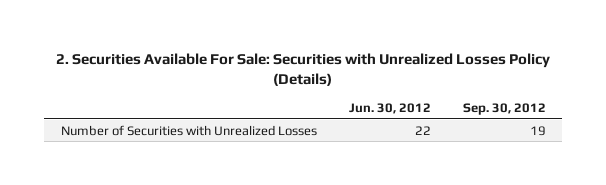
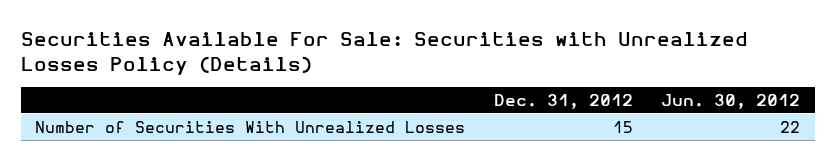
- 2. Securities Available For Sale: Securities with Unrealized Losses Policy (Details)
+ Securities Available For Sale: Securities with Unrealized Losses Policy (Details)
- | Jun. 30, 2012 | Sep. 30, 2012
+ | Dec. 31, 2012 | Jun. 30, 2012
- Number of Securities with Unrealized Losses | 22 | 19
+ Number of Securities With Unrealized Losses | 15 | 22

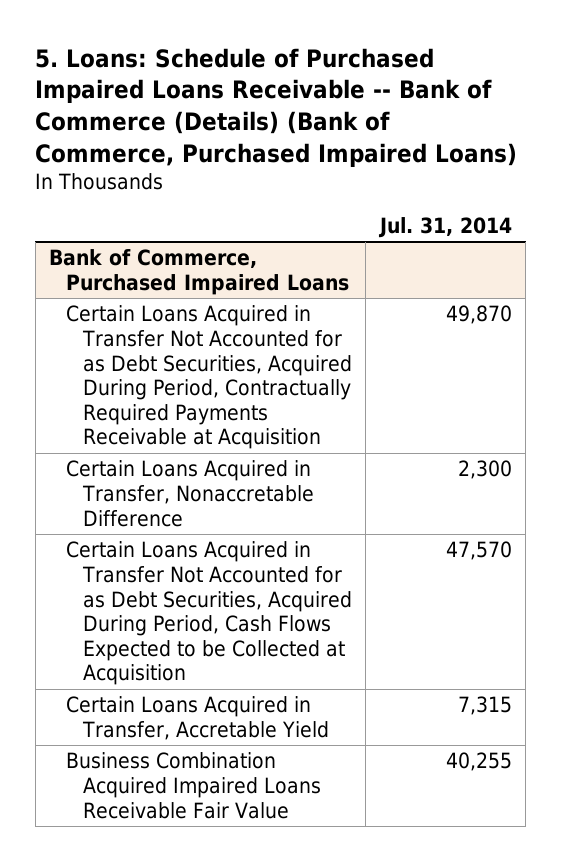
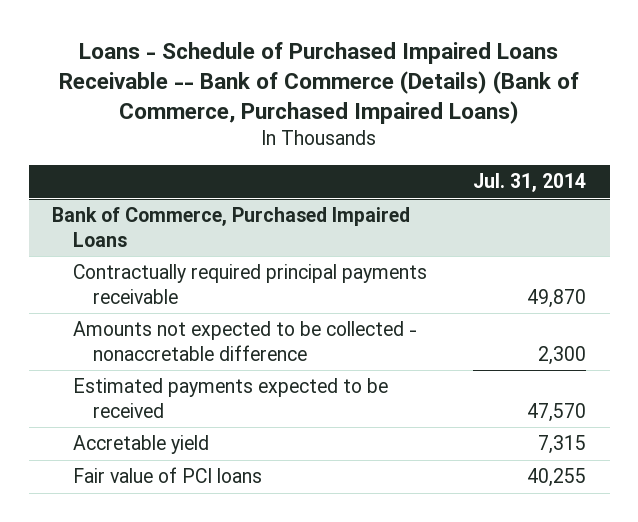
- 5. Loans: Schedule of Purchased Impaired Loans Receivable -- Bank of Commerce (Details) (Bank of Commerce, Purchased Impaired Loans)
+ Loans - Schedule of Purchased Impaired Loans Receivable -- Bank of Commerce (Details) (Bank of Commerce, Purchased Impaired Loans)
@ Bank of Commerce, Purchased Impaired Loans
- Certain Loans Acquired in Transfer Not Accounted for as Debt Securities, Acquired During Period, Contractually Required Payments Receivable at Acquisition | 49,870
- Certain Loans Acquired in Transfer, Nonaccretable Difference | 2,300
- Certain Loans Acquired in Transfer Not Accounted for as Debt Securities, Acquired During Period, Cash Flows Expected to be Collected at Acquisition | 47,570
- Certain Loans Acquired in Transfer, Accretable Yield | 7,315
- Business Combination Acquired Impaired Loans Receivable Fair Value | 40,255
+ Contractually required principal payments receivable | 49,870
+ Amounts not expected to be collected - nonaccretable difference | 2,300
+ Estimated payments expected to be received | 47,570
+ Accretable yield | 7,315
+ Fair value of PCI loans | 40,255

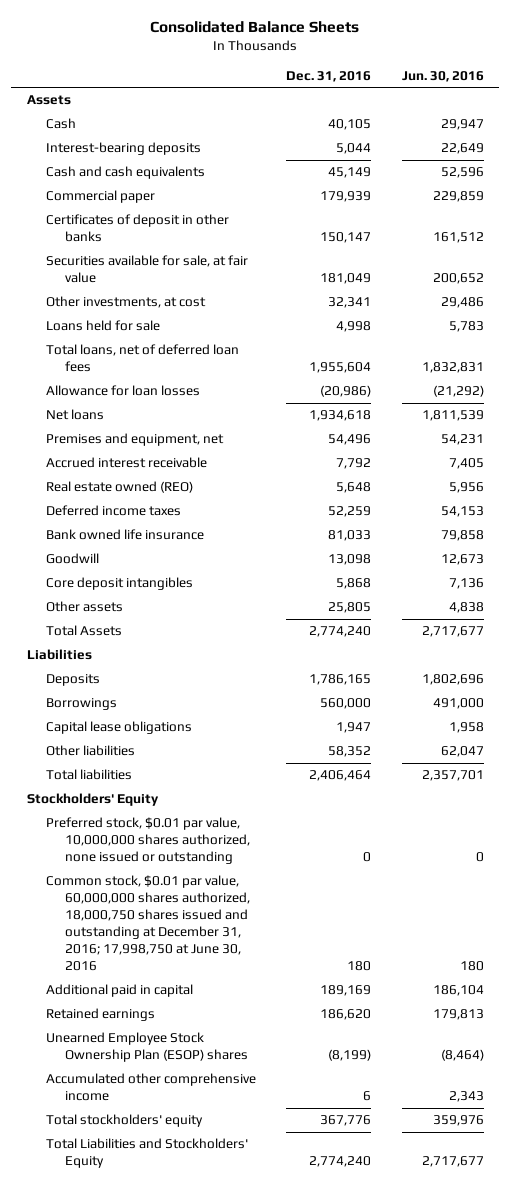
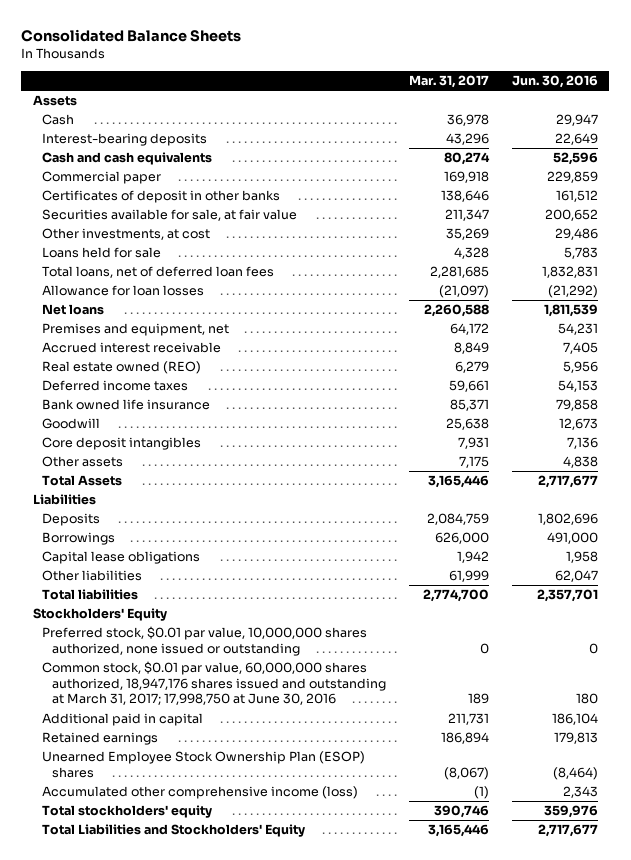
- | Dec. 31, 2016 | Jun. 30, 2016
+ | Mar. 31, 2017 | Jun. 30, 2016
- Common stock, $0.01 par value, 60,000,000 shares authorized, 18,000,750 shares issued and outstanding at December 31, 2016; 17,998,750 at June 30, 2016 | 180 | 180
+ Common stock, $0.01 par value, 60,000,000 shares authorized, 18,947,176 shares issued and outstanding at March 31, 2017; 17,998,750 at June 30, 2016 | 189 | 180
- Accumulated other comprehensive income | 6 | 2,343
+ Accumulated other comprehensive income (loss) | (1) | 2,343

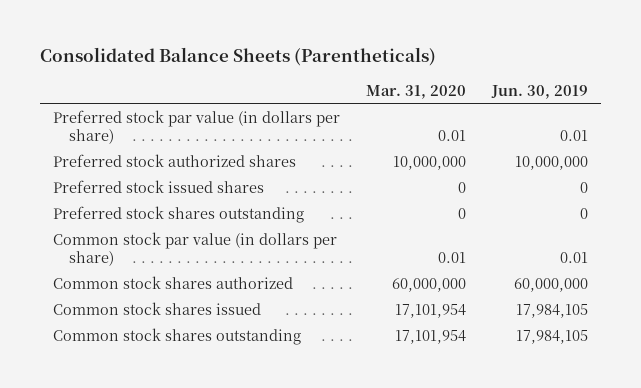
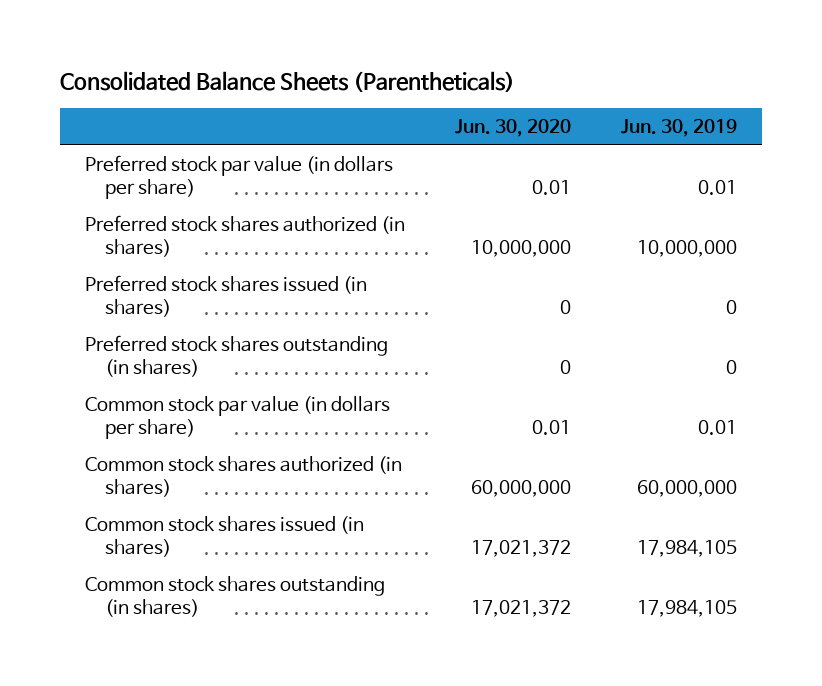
- | Mar. 31, 2020 | Jun. 30, 2019
+ | Jun. 30, 2020 | Jun. 30, 2019
- Preferred stock authorized shares | 10,000,000 | 10,000,000
- Preferred stock issued shares | 0 | 0
- Preferred stock shares outstanding | 0 | 0
+ Preferred stock shares authorized (in shares) | 10,000,000 | 10,000,000
+ Preferred stock shares issued (in shares) | 0 | 0
+ Preferred stock shares outstanding (in shares) | 0 | 0
- Common stock shares authorized | 60,000,000 | 60,000,000
- Common stock shares issued | 17,101,954 | 17,984,105
- Common stock shares outstanding | 17,101,954 | 17,984,105
+ Common stock shares authorized (in shares) | 60,000,000 | 60,000,000
+ Common stock shares issued (in shares) | 17,021,372 | 17,984,105
+ Common stock shares outstanding (in shares) | 17,021,372 | 17,984,105

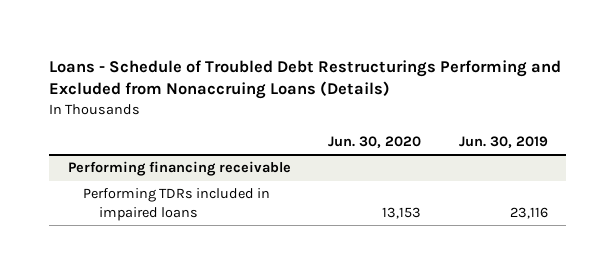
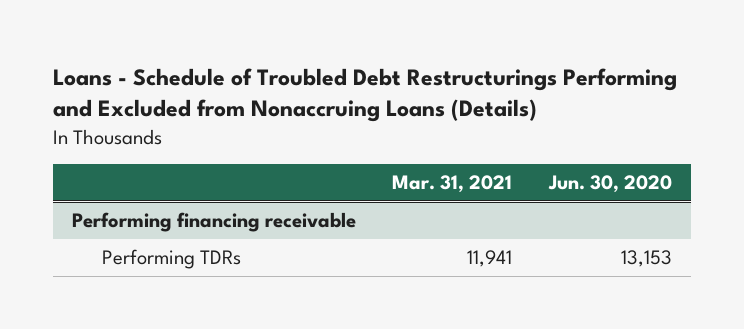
- | Jun. 30, 2020 | Jun. 30, 2019
+ | Mar. 31, 2021 | Jun. 30, 2020
@ Performing financing receivable
- Performing TDRs included in impaired loans | 13,153 | 23,116
+ Performing TDRs | 11,941 | 13,153

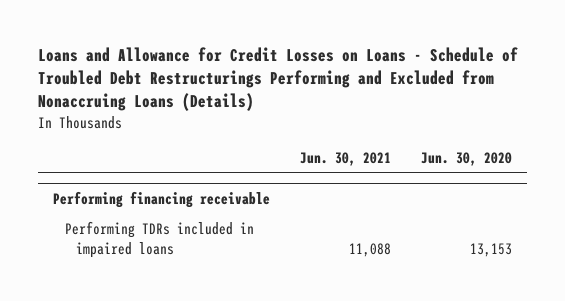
- Loans - Schedule of Troubled Debt Restructurings Performing and Excluded from Nonaccruing Loans (Details)
+ Loans and Allowance for Credit Losses on Loans - Schedule of Troubled Debt Restructurings Performing and Excluded from Nonaccruing Loans (Details)
- | Mar. 31, 2021 | Jun. 30, 2020
+ | Jun. 30, 2021 | Jun. 30, 2020
@ Performing financing receivable
- Performing TDRs | 11,941 | 13,153
+ Performing TDRs included in impaired loans | 11,088 | 13,153

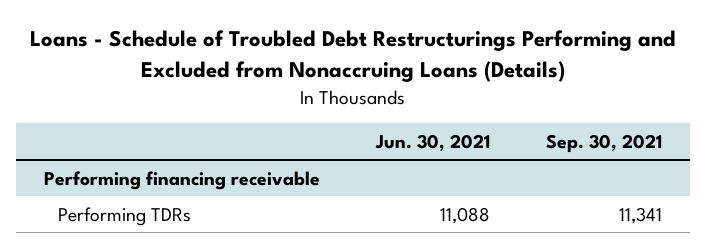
- Loans and Allowance for Credit Losses on Loans - Schedule of Troubled Debt Restructurings Performing and Excluded from Nonaccruing Loans (Details)
+ Loans - Schedule of Troubled Debt Restructurings Performing and Excluded from Nonaccruing Loans (Details)
- | Jun. 30, 2021 | Jun. 30, 2020
+ | Jun. 30, 2021 | Sep. 30, 2021
@ Performing financing receivable
- Performing TDRs included in impaired loans | 11,088 | 13,153
+ Performing TDRs | 11,088 | 11,341

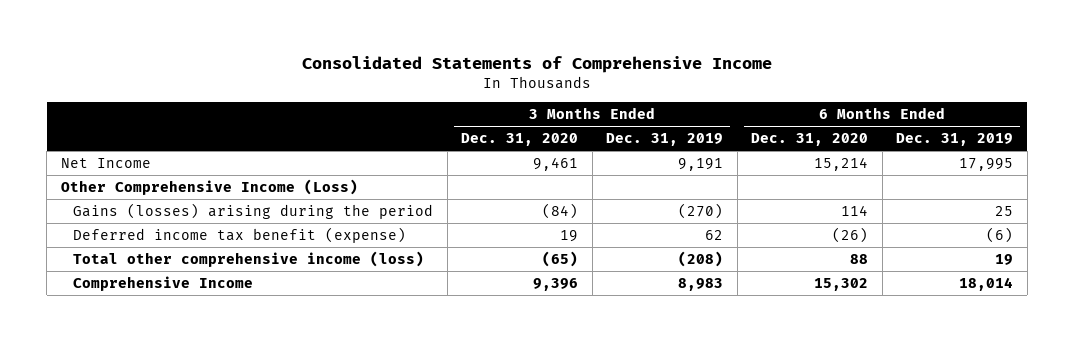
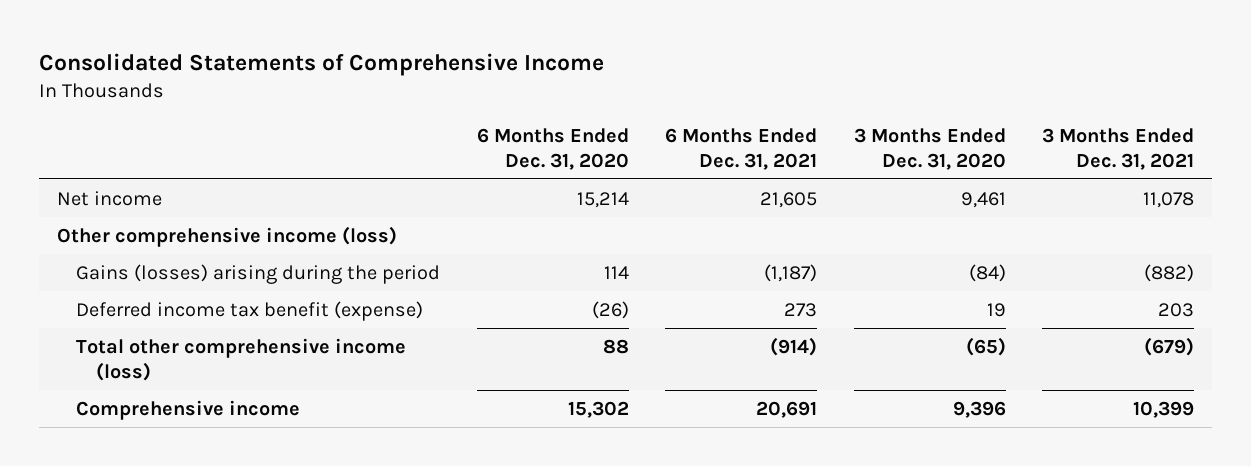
- | 3 Months Ended Dec. 31, 2020 | 3 Months Ended Dec. 31, 2019 | 6 Months Ended Dec. 31, 2020 | 6 Months Ended Dec. 31, 2019
+ | 6 Months Ended Dec. 31, 2020 | 6 Months Ended Dec. 31, 2021 | 3 Months Ended Dec. 31, 2020 | 3 Months Ended Dec. 31, 2021
- Net Income | 9,461 | 9,191 | 15,214 | 17,995
- Other Comprehensive Income (Loss)
+ Net income | 15,214 | 21,605 | 9,461 | 11,078
+ Other comprehensive income (loss)
- Comprehensive Income | 9,396 | 8,983 | 15,302 | 18,014
+ Comprehensive income | 15,302 | 20,691 | 9,396 | 10,399

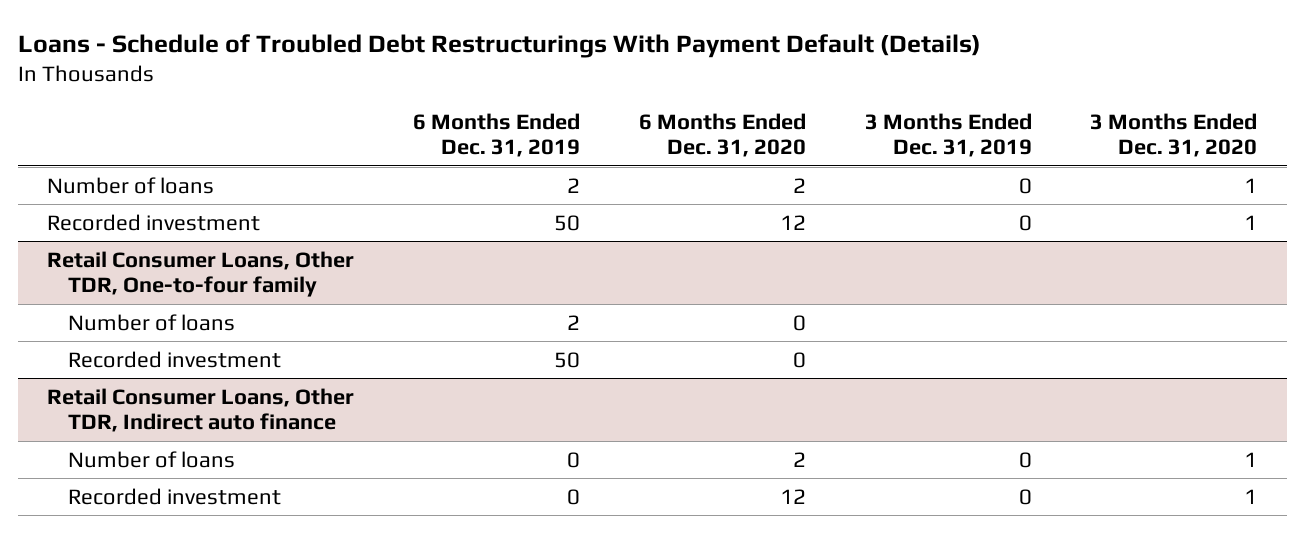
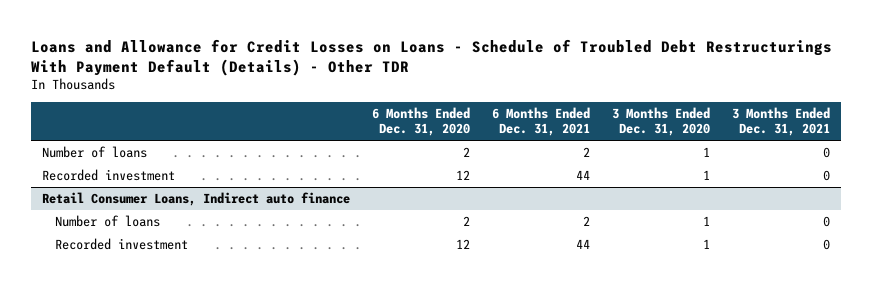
- Loans - Schedule of Troubled Debt Restructurings With Payment Default (Details)
+ Loans and Allowance for Credit Losses on Loans - Schedule of Troubled Debt Restructurings With Payment Default (Details) - Other TDR
- | 6 Months Ended Dec. 31, 2019 | 6 Months Ended Dec. 31, 2020 | 3 Months Ended Dec. 31, 2019 | 3 Months Ended Dec. 31, 2020
+ | 6 Months Ended Dec. 31, 2020 | 6 Months Ended Dec. 31, 2021 | 3 Months Ended Dec. 31, 2020 | 3 Months Ended Dec. 31, 2021
- Retail Consumer Loans, Other TDR, One-to-four family
- Number of loans | 2 | 0 | |
- Recorded investment | 50 | 0 | |
- Retail Consumer Loans, Other TDR, Indirect auto finance
+ Retail Consumer Loans, Indirect auto finance

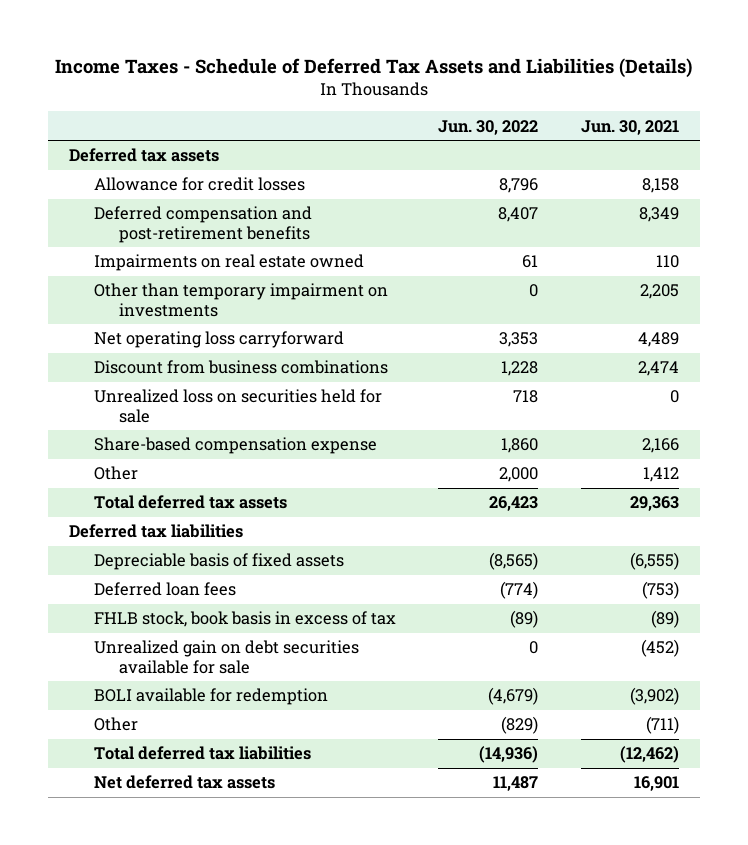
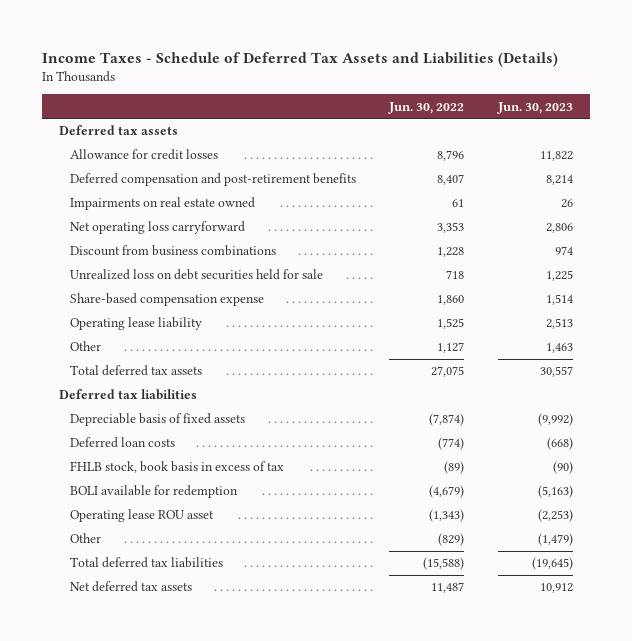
- | Jun. 30, 2022 | Jun. 30, 2021
+ | Jun. 30, 2022 | Jun. 30, 2023
- Other than temporary impairment on investments | 0 | 2,205
- Unrealized loss on securities held for sale | 718 | 0
+ Unrealized loss on debt securities held for sale | 718 | 1,225
- Other | 2,000 | 1,412
- Total deferred tax assets | 26,423 | 29,363
+ Operating lease liability | 1,525 | 2,513
+ Other | 1,127 | 1,463
+ Total deferred tax assets | 27,075 | 30,557
- Depreciable basis of fixed assets | (8,565) | (6,555)
- Deferred loan fees | (774) | (753)
+ Depreciable basis of fixed assets | (7,874) | (9,992)
+ Deferred loan costs | (774) | (668)
- Unrealized gain on debt securities available for sale | 0 | (452)
+ Operating lease ROU asset | (1,343) | (2,253)
- Total deferred tax liabilities | (14,936) | (12,462)
+ Total deferred tax liabilities | (15,588) | (19,645)

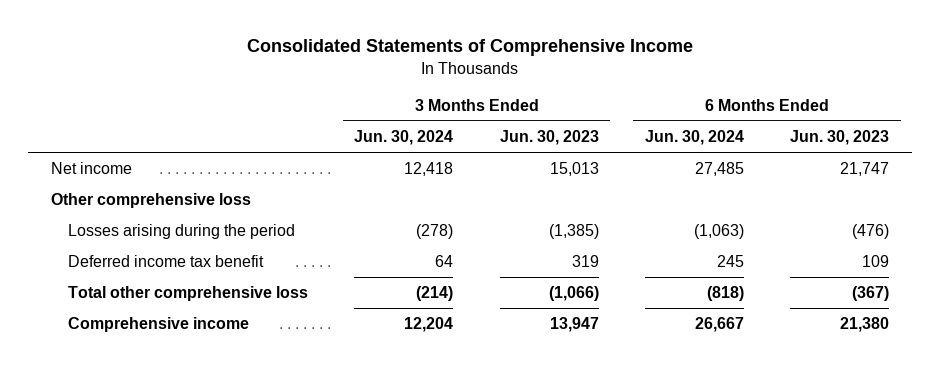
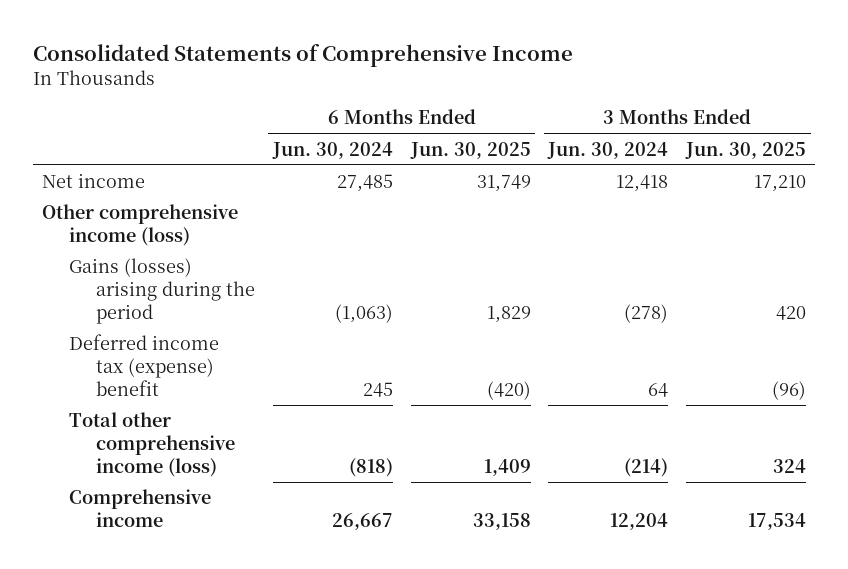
- | 3 Months Ended Jun. 30, 2024 | 3 Months Ended Jun. 30, 2023 | 6 Months Ended Jun. 30, 2024 | 6 Months Ended Jun. 30, 2023
+ | 6 Months Ended Jun. 30, 2024 | 6 Months Ended Jun. 30, 2025 | 3 Months Ended Jun. 30, 2024 | 3 Months Ended Jun. 30, 2025
- Other comprehensive loss
- Losses arising during the period | (278) | (1,385) | (1,063) | (476)
- Deferred income tax benefit | 64 | 319 | 245 | 109
- Total other comprehensive loss | (214) | (1,066) | (818) | (367)
+ Other comprehensive income (loss)
+ Gains (losses) arising during the period | (1,063) | 1,829 | (278) | 420
+ Deferred income tax (expense) benefit | 245 | (420) | 64 | (96)
+ Total other comprehensive income (loss) | (818) | 1,409 | (214) | 324

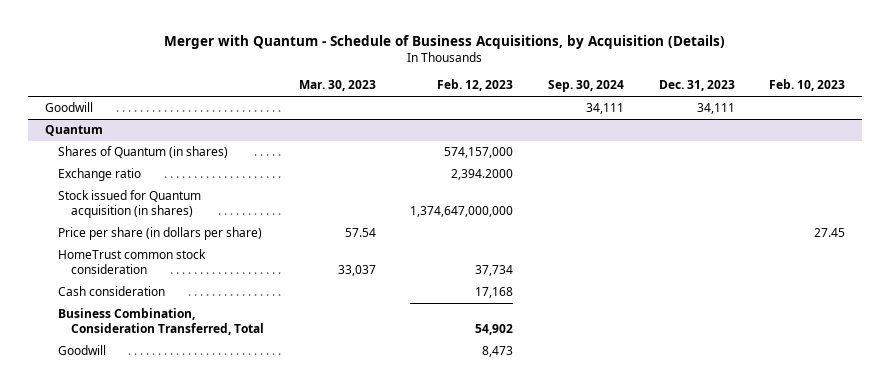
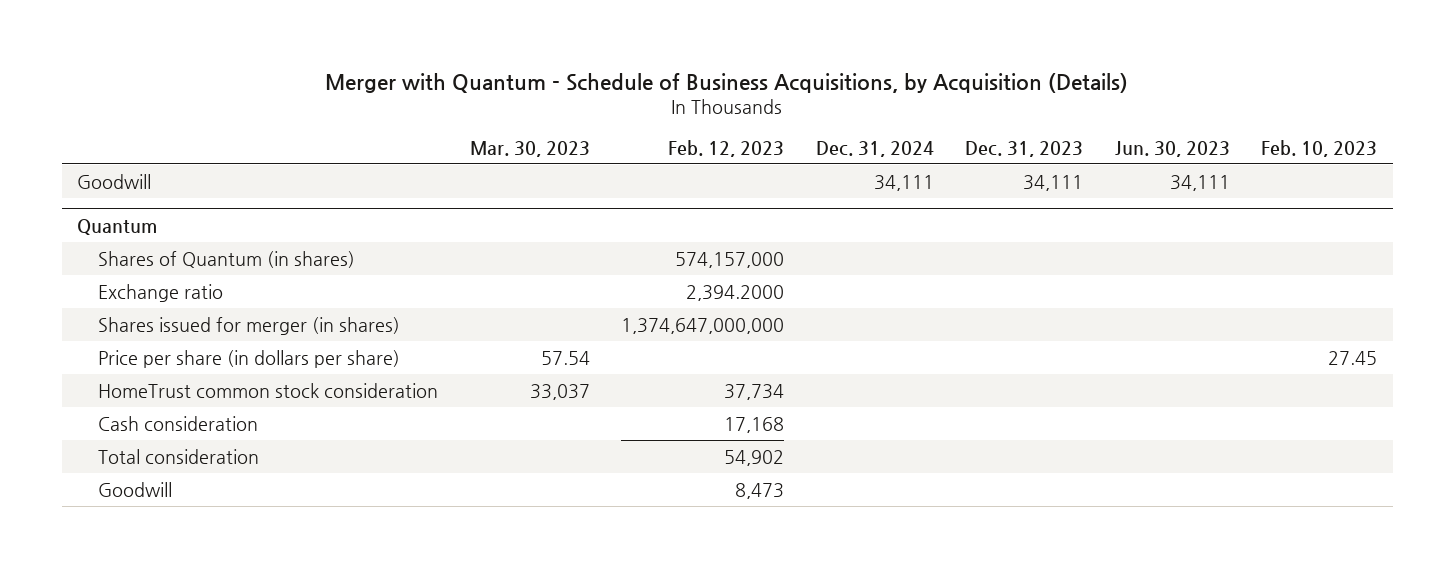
- | Mar. 30, 2023 | Feb. 12, 2023 | Sep. 30, 2024 | Dec. 31, 2023 | Feb. 10, 2023
+ | Mar. 30, 2023 | Feb. 12, 2023 | Dec. 31, 2024 | Dec. 31, 2023 | Jun. 30, 2023 | Feb. 10, 2023
@ Quantum
- Stock issued for Quantum acquisition (in shares) | | 1,374,647,000,000 | | |
+ Shares issued for merger (in shares) | | 1,374,647,000,000 | | | |
- Business Combination, Consideration Transferred, Total | | 54,902 | | |
+ Total consideration | | 54,902 | | | |

